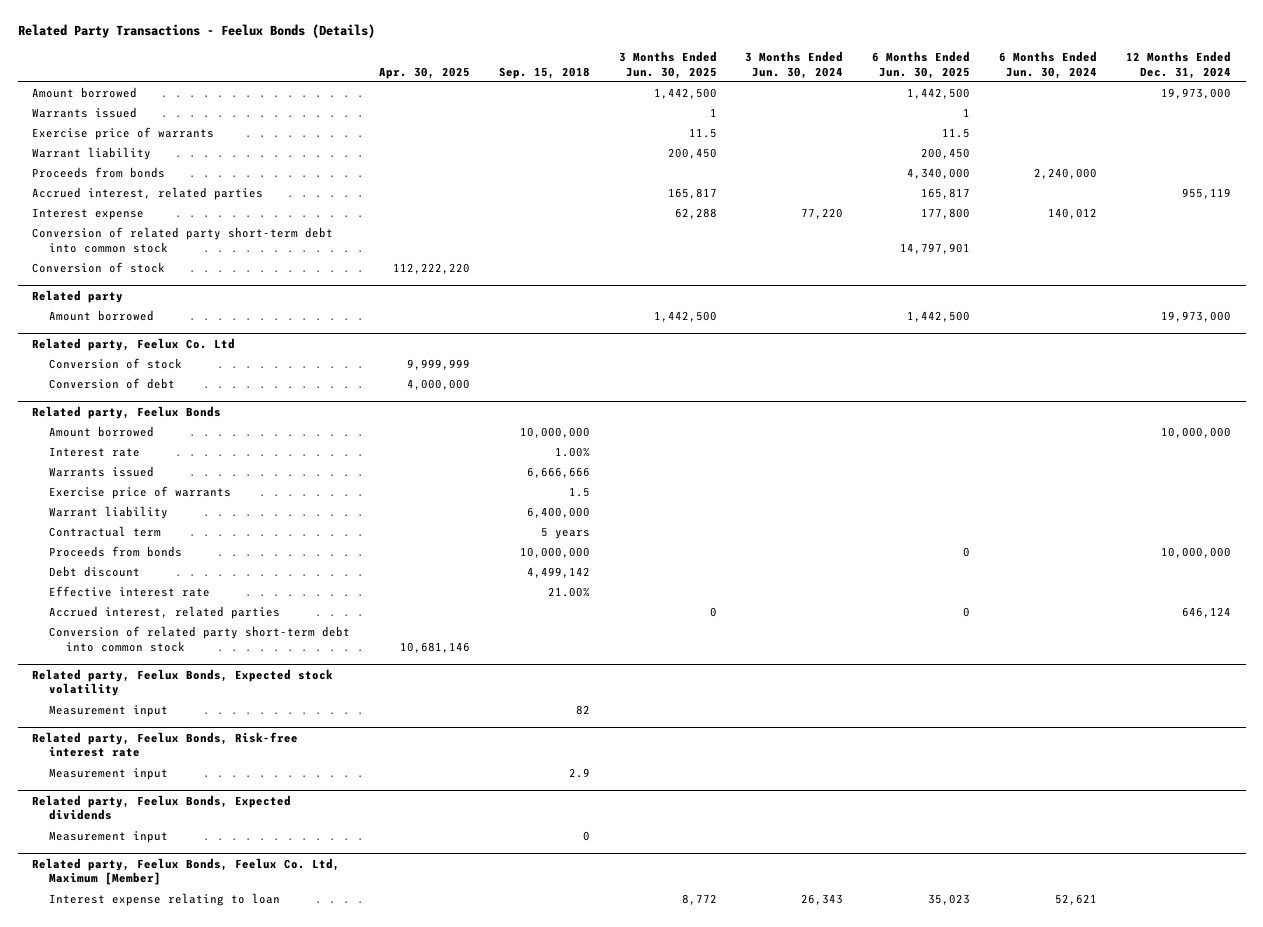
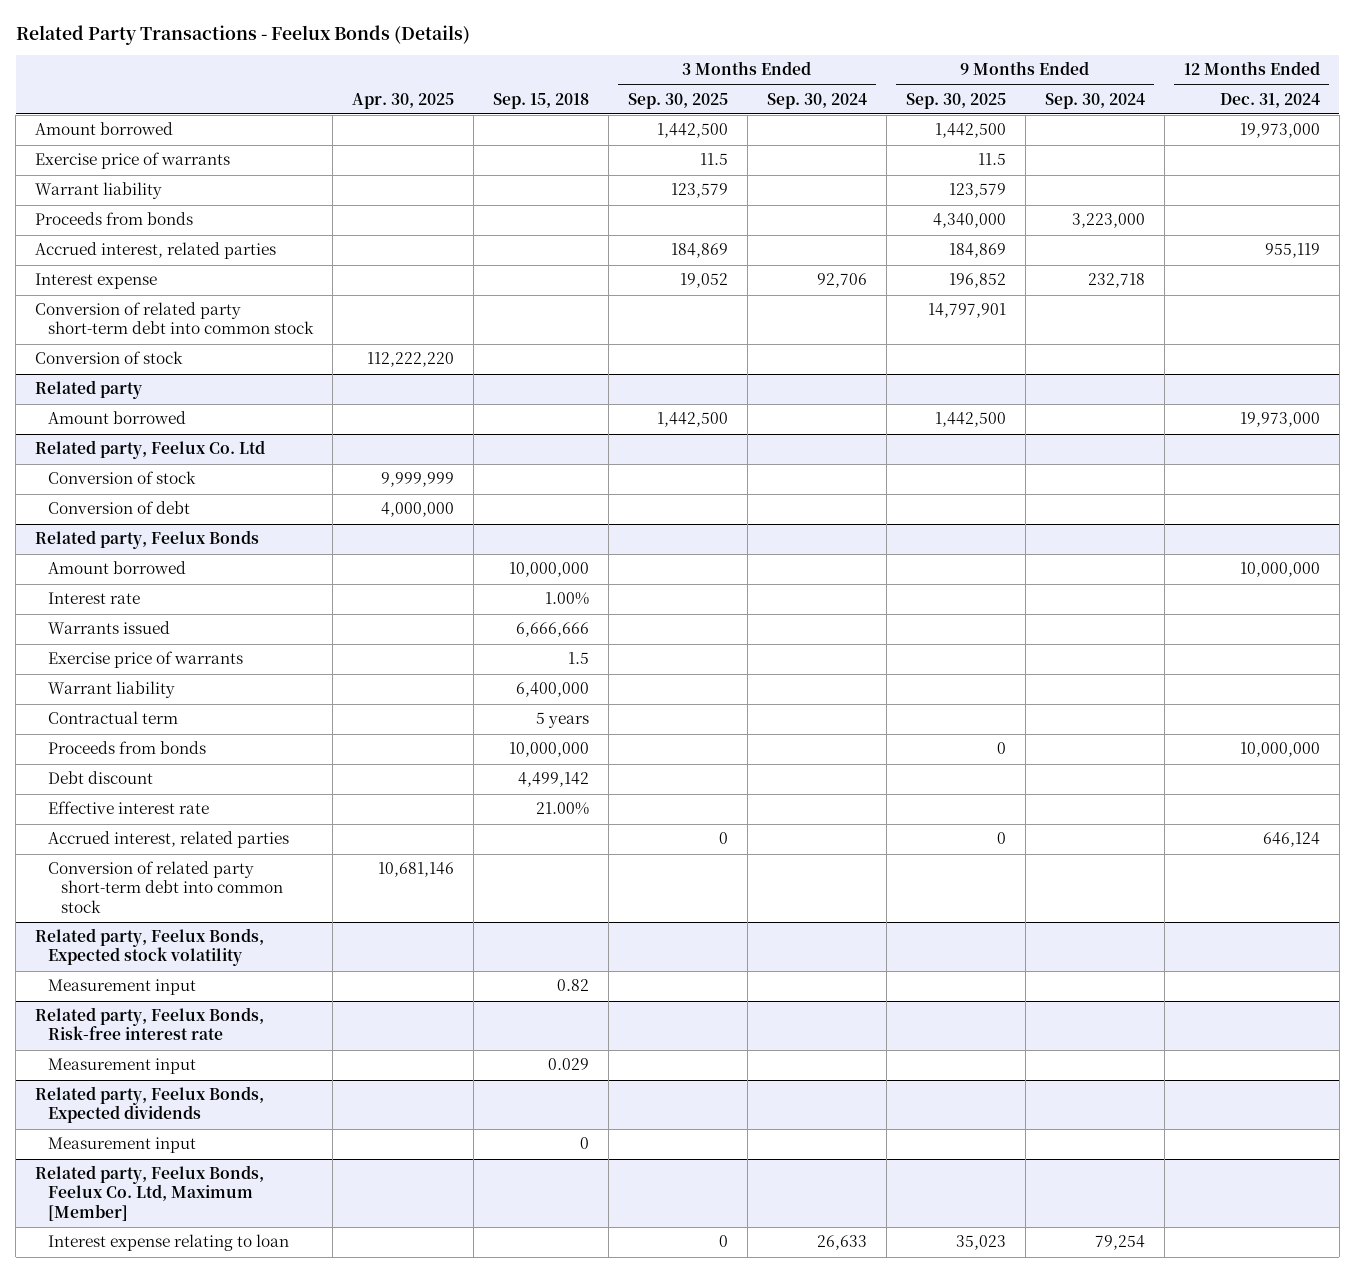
- | Apr. 30, 2025 | Sep. 15, 2018 | 3 Months Ended Jun. 30, 2025 | 3 Months Ended Jun. 30, 2024 | 6 Months Ended Jun. 30, 2025 | 6 Months Ended Jun. 30, 2024 | 12 Months Ended Dec. 31, 2024
+ | Apr. 30, 2025 | Sep. 15, 2018 | 3 Months Ended Sep. 30, 2025 | 3 Months Ended Sep. 30, 2024 | 9 Months Ended Sep. 30, 2025 | 9 Months Ended Sep. 30, 2024 | 12 Months Ended Dec. 31, 2024
- Warrants issued | | | 1 | | 1 | |
@ Related party, Feelux Bonds, Expected stock volatility
- Measurement input | | 82 | | | | |
+ Measurement input | | 0.82 | | | | |
@ Related party, Feelux Bonds, Risk-free interest rate
- Measurement input | | 2.9 | | | | |
+ Measurement input | | 0.029 | | | | |

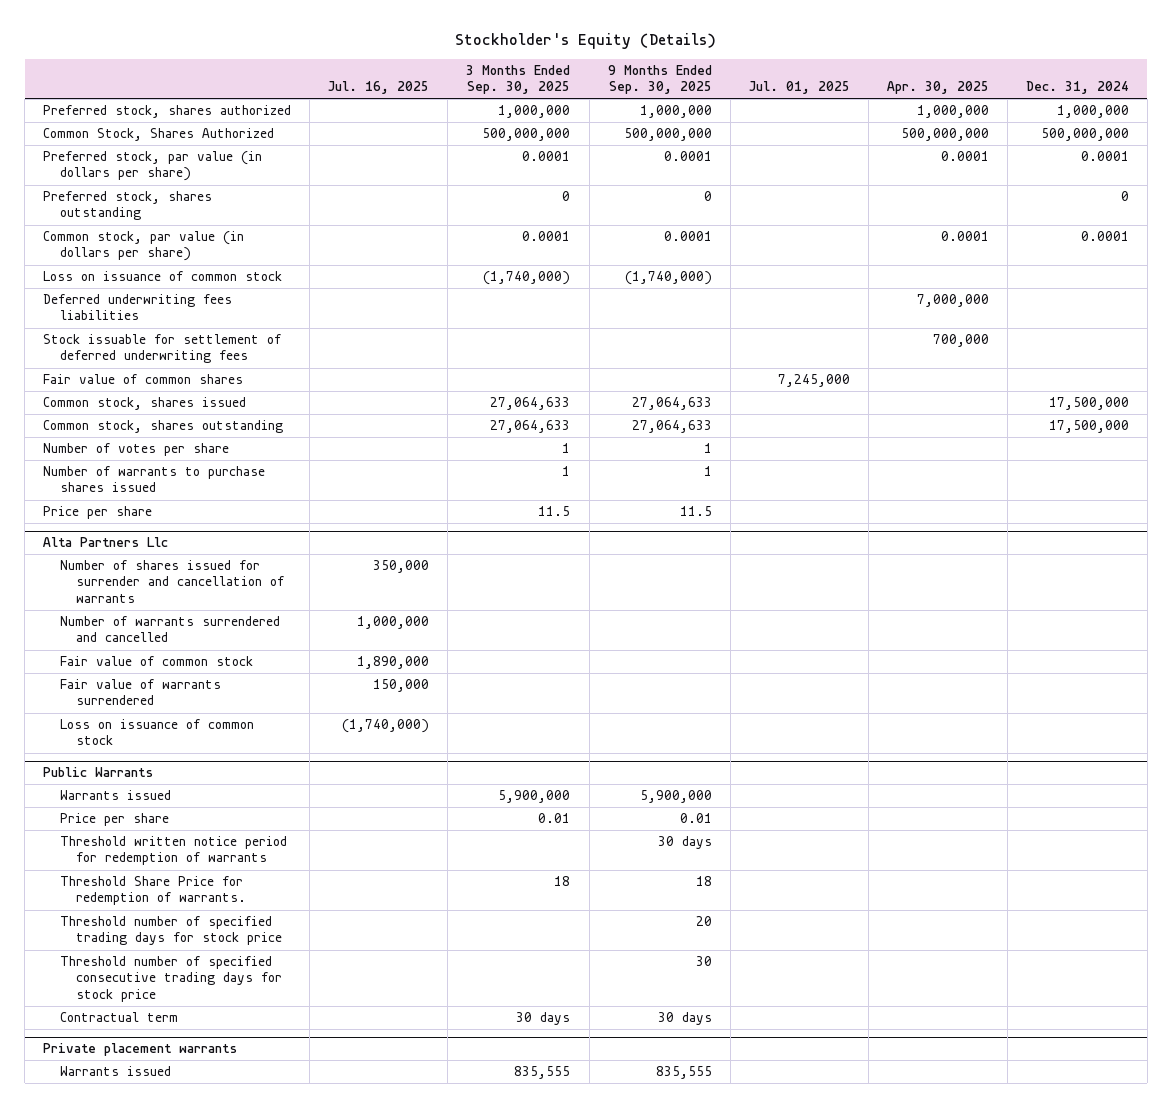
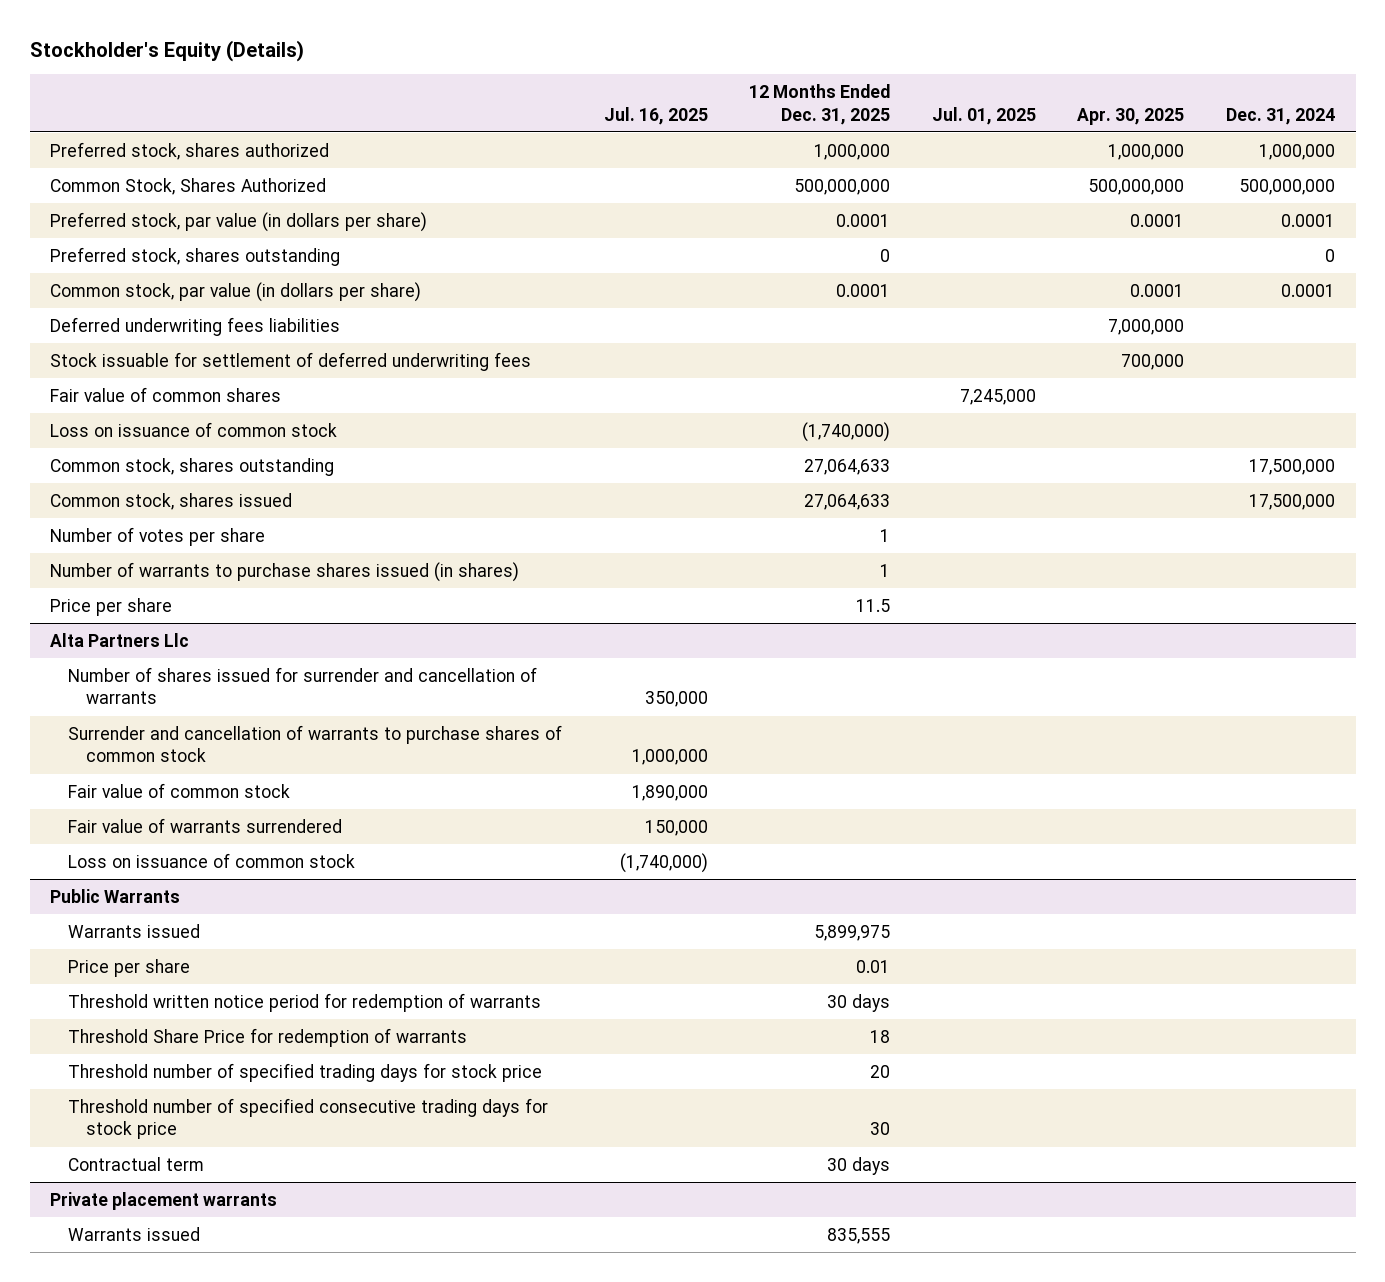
- | Jul. 16, 2025 | 3 Months Ended Sep. 30, 2025 | 9 Months Ended Sep. 30, 2025 | Jul. 01, 2025 | Apr. 30, 2025 | Dec. 31, 2024
+ | Jul. 16, 2025 | 12 Months Ended Dec. 31, 2025 | Jul. 01, 2025 | Apr. 30, 2025 | Dec. 31, 2024
moved down: Loss on issuance of common stock | | (1,740,000) | | |
moved down: Common stock, shares issued | | 27,064,633 | | | 17,500,000
- Number of warrants to purchase shares issued | | 1 | 1 | | |
+ Number of warrants to purchase shares issued (in shares) | | 1 | | |
@ Alta Partners Llc
- Number of warrants surrendered and cancelled | 1,000,000 | | | | |
+ Surrender and cancellation of warrants to purchase shares of common stock | 1,000,000 | | | |
@ Public Warrants
- Threshold Share Price for redemption of warrants. | | 18 | 18 | | |
+ Threshold Share Price for redemption of warrants | | 18 | | |

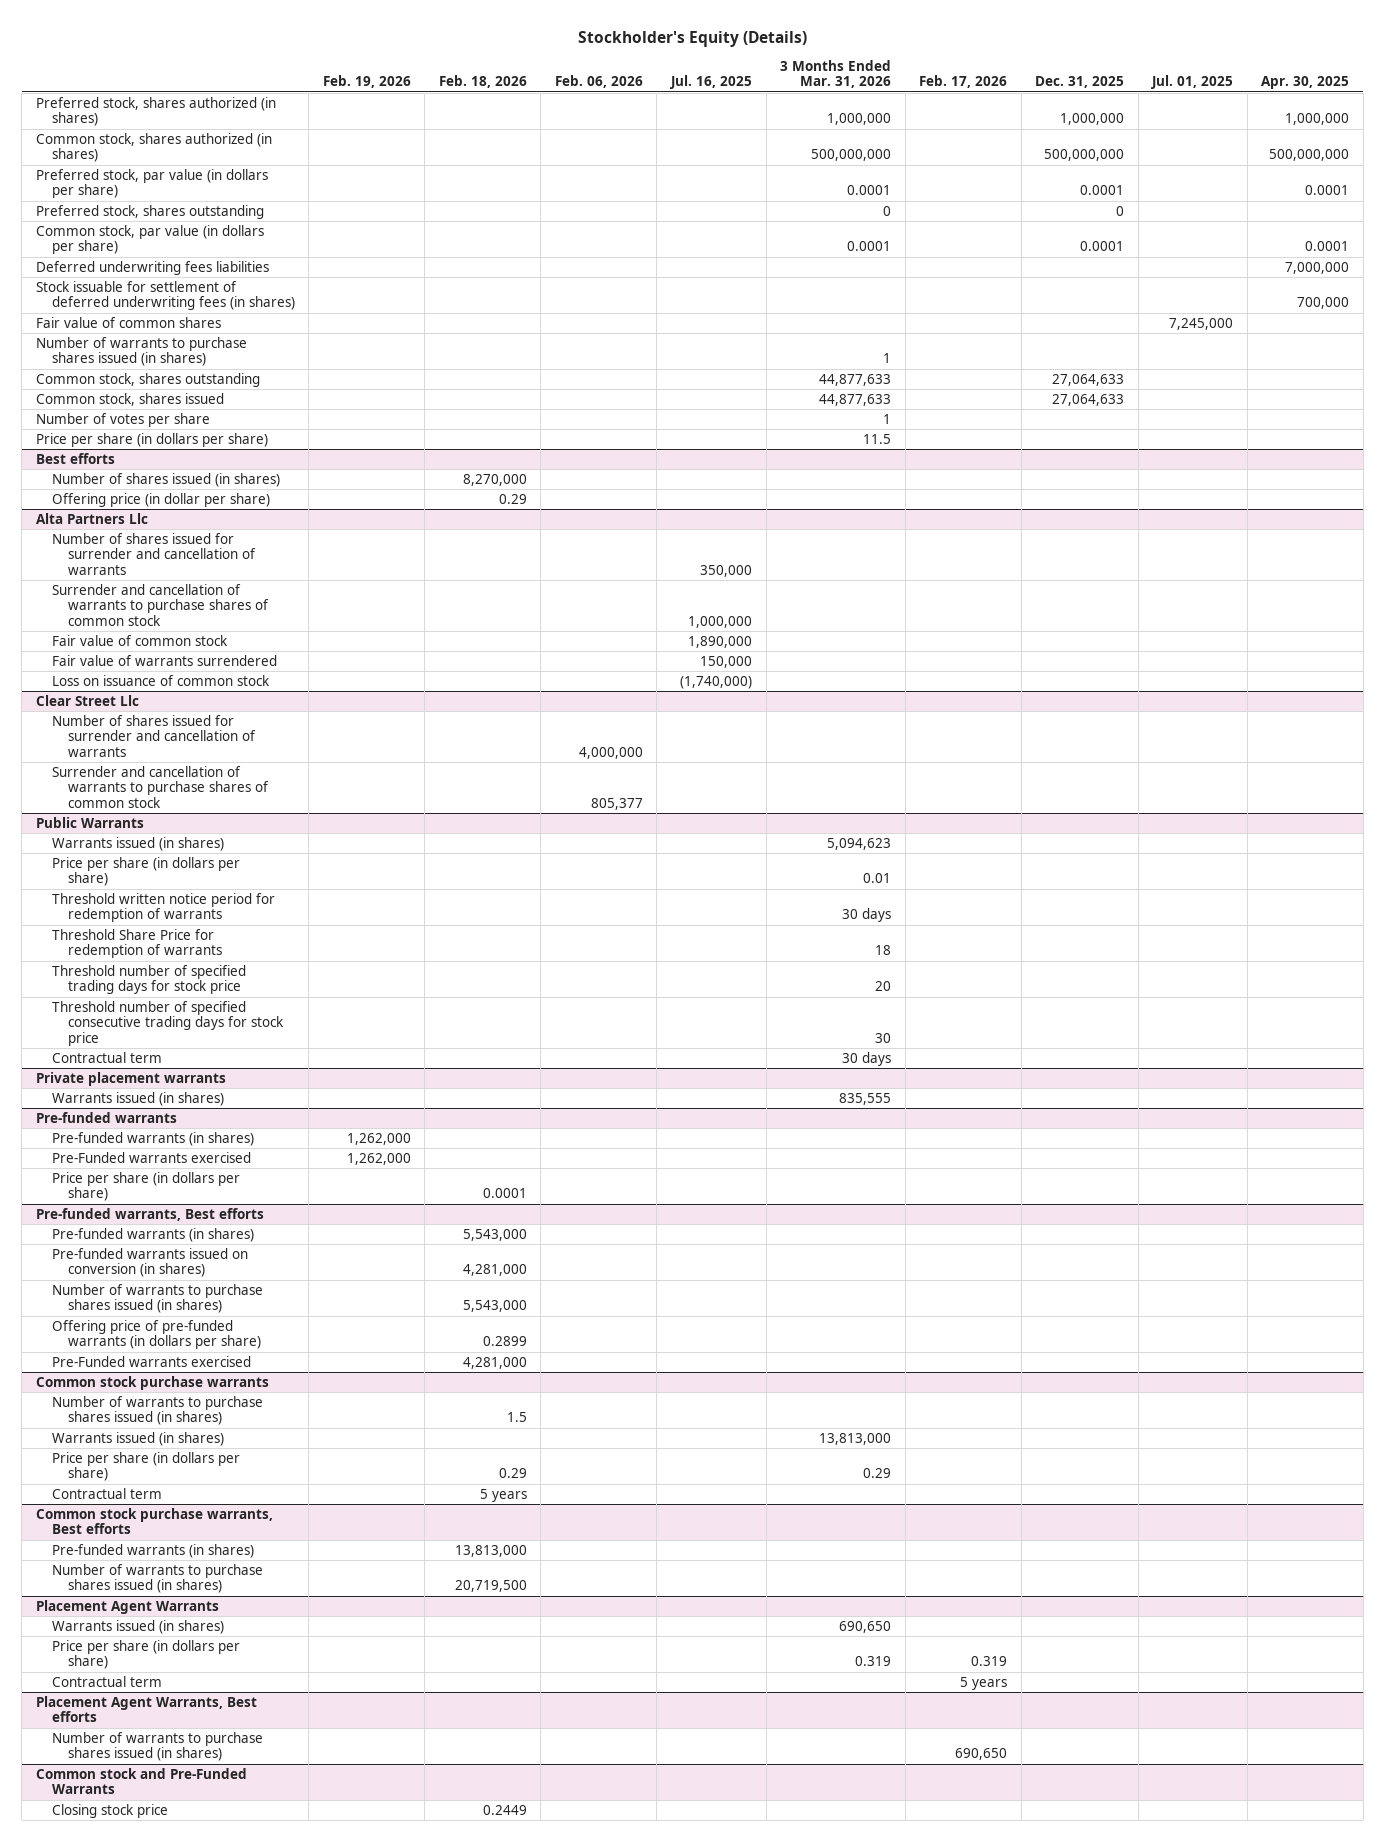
- | Jul. 16, 2025 | 12 Months Ended Dec. 31, 2025 | Jul. 01, 2025 | Apr. 30, 2025 | Dec. 31, 2024
+ | Feb. 19, 2026 | Feb. 18, 2026 | Feb. 06, 2026 | Jul. 16, 2025 | 3 Months Ended Mar. 31, 2026 | Feb. 17, 2026 | Dec. 31, 2025 | Jul. 01, 2025 | Apr. 30, 2025
- Preferred stock, shares authorized | | 1,000,000 | | 1,000,000 | 1,000,000
- Common Stock, Shares Authorized | | 500,000,000 | | 500,000,000 | 500,000,000
+ Preferred stock, shares authorized (in shares) | | | | | 1,000,000 | | 1,000,000 | | 1,000,000
+ Common stock, shares authorized (in shares) | | | | | 500,000,000 | | 500,000,000 | | 500,000,000
- Stock issuable for settlement of deferred underwriting fees | | | | 700,000 |
+ Stock issuable for settlement of deferred underwriting fees (in shares) | | | | | | | | | 700,000
- Loss on issuance of common stock | | (1,740,000) | | |
moved up: Number of warrants to purchase shares issued (in shares) | | | | | 1 | | | |
- Price per share | | 11.5 | | |
+ Price per share (in dollars per share) | | | | | 11.5 | | | |
+ Best efforts
+ Number of shares issued (in shares) | | 8,270,000 | | | | | | |
+ Offering price (in dollar per share) | | 0.29 | | | | | | |
+ Clear Street Llc
+ Number of shares issued for surrender and cancellation of warrants | | | 4,000,000 | | | | | |
+ Surrender and cancellation of warrants to purchase shares of common stock | | | 805,377 | | | | | |
@ Public Warrants
- Warrants issued | | 5,899,975 | | |
- Price per share | | 0.01 | | |
+ Warrants issued (in shares) | | | | | 5,094,623 | | | |
+ Price per share (in dollars per share) | | | | | 0.01 | | | |
@ Private placement warrants
- Warrants issued | | 835,555 | | |
+ Warrants issued (in shares) | | | | | 835,555 | | | |
+ Pre-funded warrants
+ Pre-funded warrants (in shares) | 1,262,000 | | | | | | | |
+ Pre-Funded warrants exercised | 1,262,000 | | | | | | | |
+ Price per share (in dollars per share) | | 0.0001 | | | | | | |
+ Pre-funded warrants, Best efforts
+ Pre-funded warrants (in shares) | | 5,543,000 | | | | | | |
+ Pre-funded warrants issued on conversion (in shares) | | 4,281,000 | | | | | | |
+ Number of warrants to purchase shares issued (in shares) | | 5,543,000 | | | | | | |
+ Offering price of pre-funded warrants (in dollars per share) | | 0.2899 | | | | | | |
+ Pre-Funded warrants exercised | | 4,281,000 | | | | | | |
+ Common stock purchase warrants
+ Number of warrants to purchase shares issued (in shares) | | 1.5 | | | | | | |
+ Warrants issued (in shares) | | | | | 13,813,000 | | | |
+ Price per share (in dollars per share) | | 0.29 | | | 0.29 | | | |
+ Contractual term | | 5 years | | | | | | |
+ Common stock purchase warrants, Best efforts
+ Pre-funded warrants (in shares) | | 13,813,000 | | | | | | |
+ Number of warrants to purchase shares issued (in shares) | | 20,719,500 | | | | | | |
+ Placement Agent Warrants
+ Warrants issued (in shares) | | | | | 690,650 | | | |
+ Price per share (in dollars per share) | | | | | 0.319 | 0.319 | | |
+ Contractual term | | | | | | 5 years | | |
+ Placement Agent Warrants, Best efforts
+ Number of warrants to purchase shares issued (in shares) | | | | | | 690,650 | | |
+ Common stock and Pre-Funded Warrants
+ Closing stock price | | 0.2449 | | | | | | |

